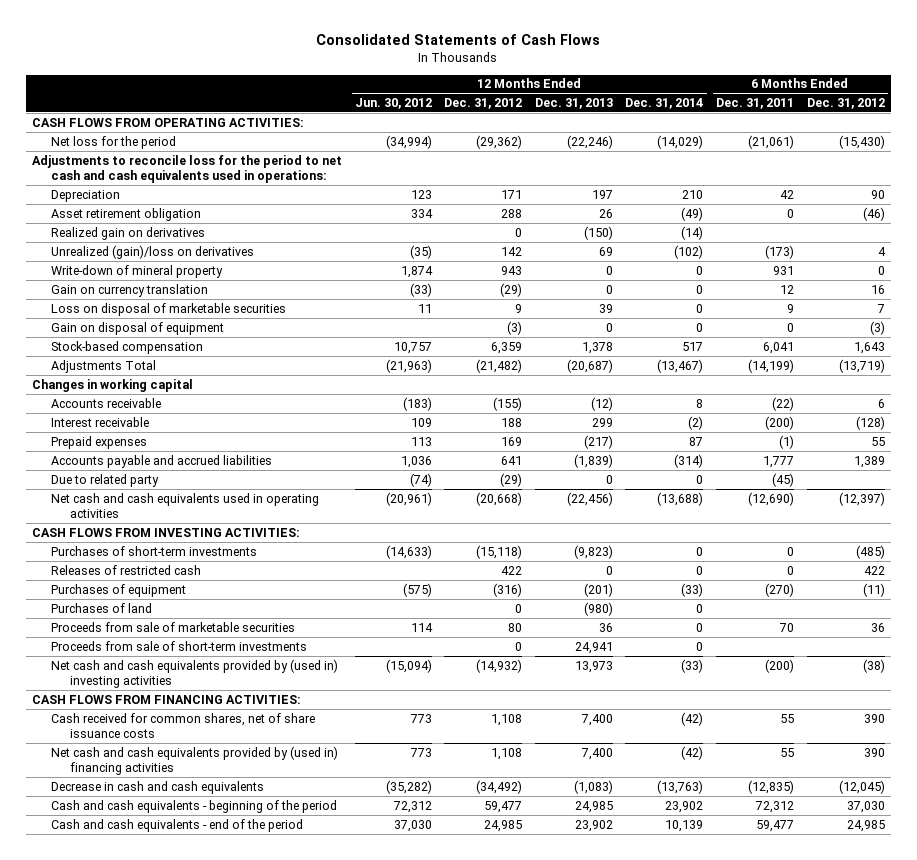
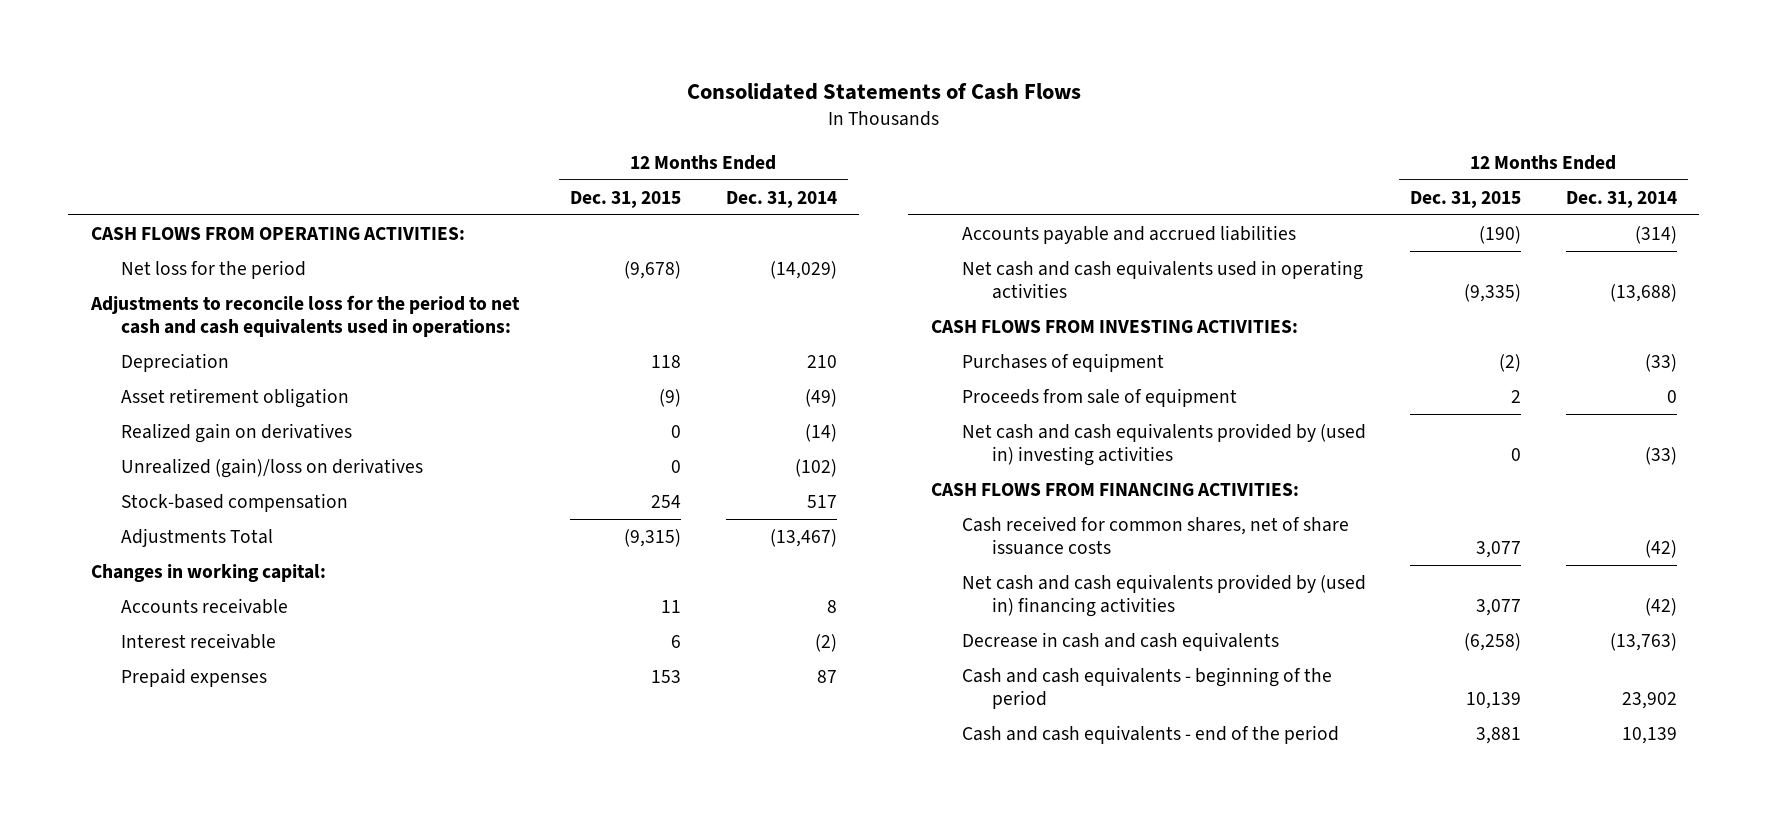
- | 12 Months Ended Jun. 30, 2012 | 12 Months Ended Dec. 31, 2012 | 12 Months Ended Dec. 31, 2013 | 12 Months Ended Dec. 31, 2014 | 6 Months Ended Dec. 31, 2011 | 6 Months Ended Dec. 31, 2012
+ | 12 Months Ended Dec. 31, 2015 | 12 Months Ended Dec. 31, 2014
- Write-down of mineral property | 1,874 | 943 | 0 | 0 | 931 | 0
- Gain on currency translation | (33) | (29) | 0 | 0 | 12 | 16
- Loss on disposal of marketable securities | 11 | 9 | 39 | 0 | 9 | 7
- Gain on disposal of equipment | | (3) | 0 | 0 | 0 | (3)
- Changes in working capital
+ Changes in working capital:
- Due to related party | (74) | (29) | 0 | 0 | (45) |
- Purchases of short-term investments | (14,633) | (15,118) | (9,823) | 0 | 0 | (485)
- Releases of restricted cash | | 422 | 0 | 0 | 0 | 422
- Purchases of land | | 0 | (980) | 0 | |
- Proceeds from sale of marketable securities | 114 | 80 | 36 | 0 | 70 | 36
- Proceeds from sale of short-term investments | | 0 | 24,941 | 0 | |
+ Proceeds from sale of equipment | 2 | 0

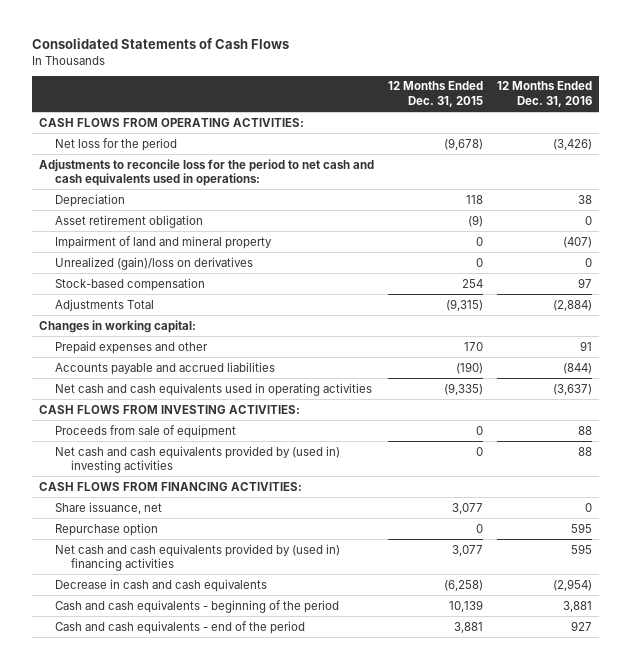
- | 12 Months Ended Dec. 31, 2015 | 12 Months Ended Dec. 31, 2014
+ | 12 Months Ended Dec. 31, 2015 | 12 Months Ended Dec. 31, 2016
- Realized gain on derivatives | 0 | (14)
+ Impairment of land and mineral property | 0 | (407)
- Accounts receivable | 11 | 8
- Interest receivable | 6 | (2)
- Prepaid expenses | 153 | 87
+ Prepaid expenses and other | 170 | 91
- Purchases of equipment | (2) | (33)
- Proceeds from sale of equipment | 2 | 0
+ Proceeds from sale of equipment | 0 | 88
- Cash received for common shares, net of share issuance costs | 3,077 | (42)
+ Share issuance, net | 3,077 | 0
+ Repurchase option | 0 | 595

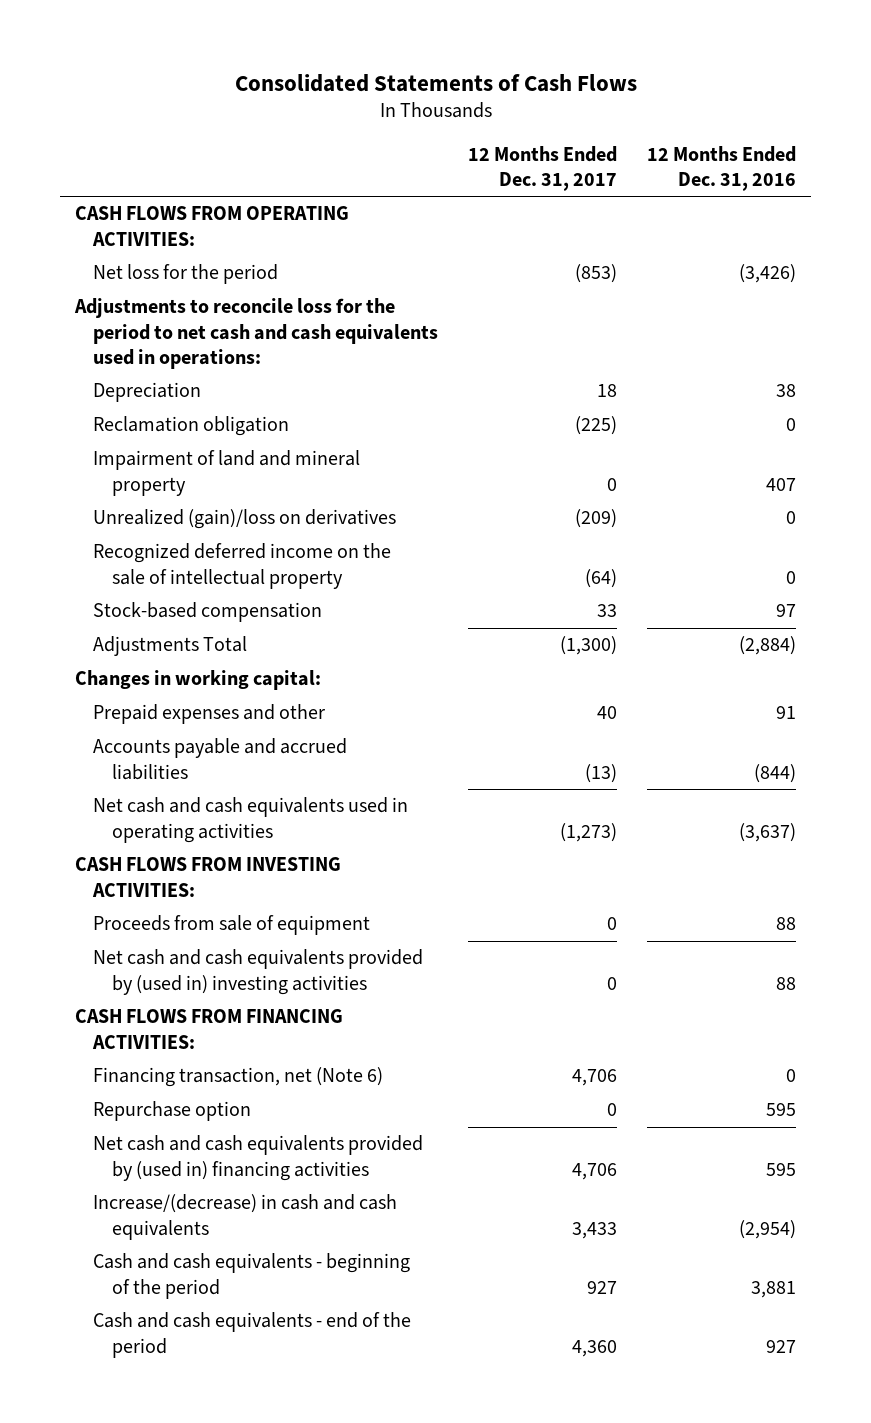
- | 12 Months Ended Dec. 31, 2015 | 12 Months Ended Dec. 31, 2016
+ | 12 Months Ended Dec. 31, 2017 | 12 Months Ended Dec. 31, 2016
- Asset retirement obligation | (9) | 0
- Impairment of land and mineral property | 0 | (407)
+ Reclamation obligation | (225) | 0
+ Impairment of land and mineral property | 0 | 407
+ Recognized deferred income on the sale of intellectual property | (64) | 0
- Share issuance, net | 3,077 | 0
+ Financing transaction, net (Note 6) | 4,706 | 0
- Decrease in cash and cash equivalents | (6,258) | (2,954)
+ Increase/(decrease) in cash and cash equivalents | 3,433 | (2,954)

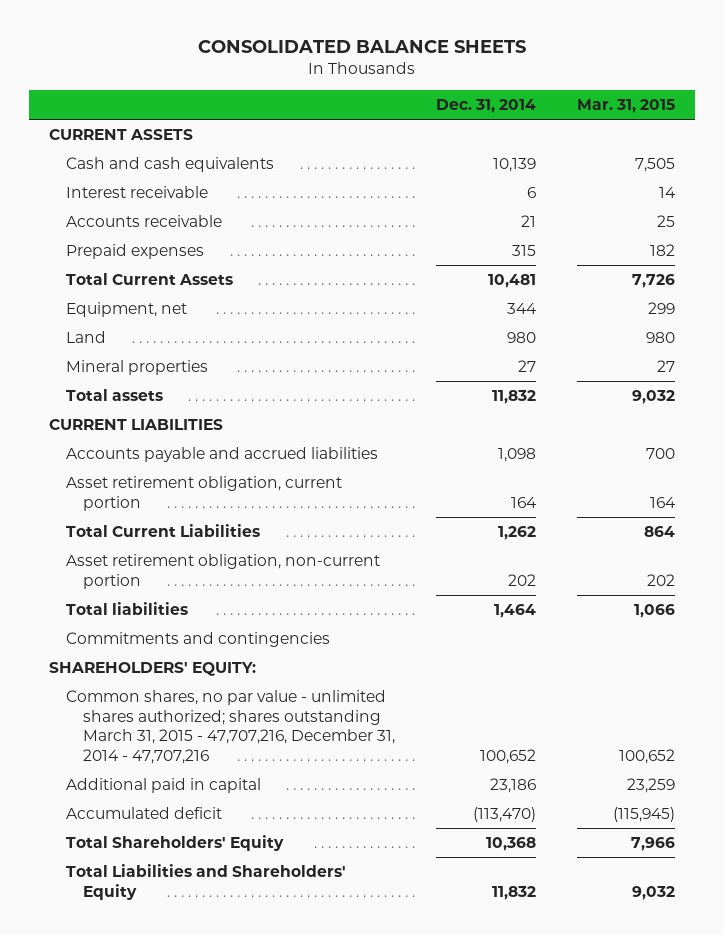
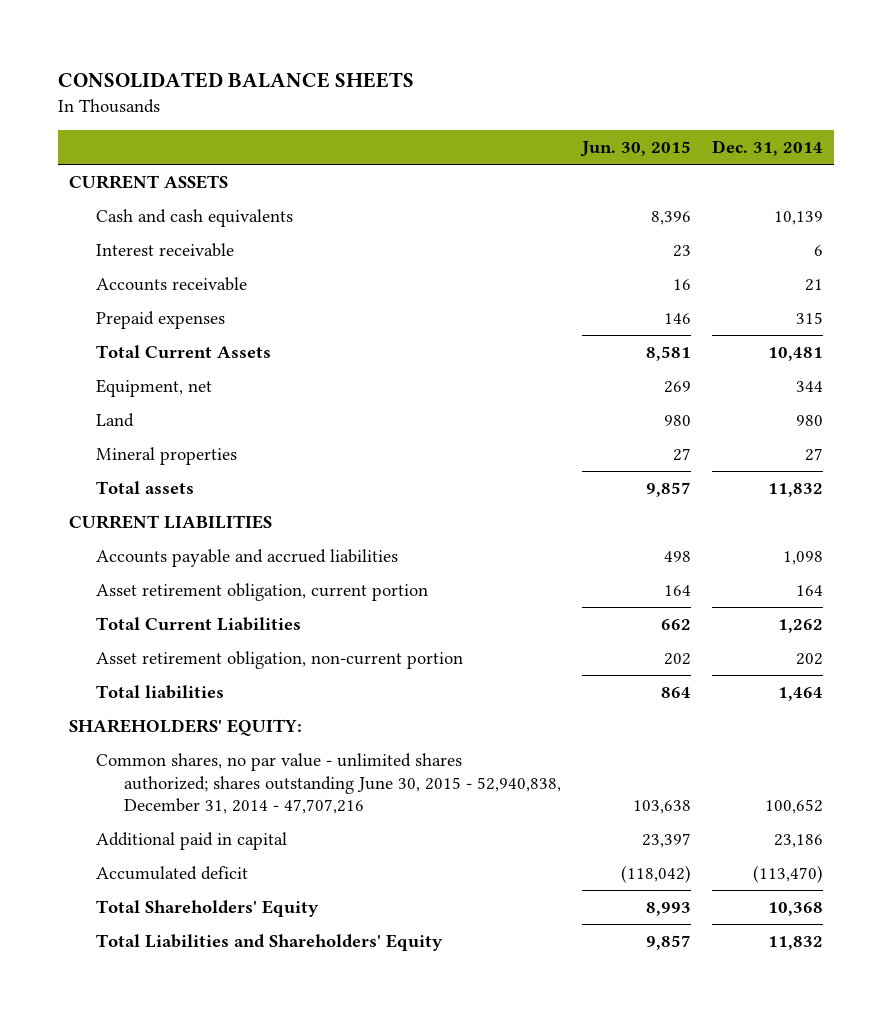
- | Dec. 31, 2014 | Mar. 31, 2015
+ | Jun. 30, 2015 | Dec. 31, 2014
- Commitments and contingencies
- Common shares, no par value - unlimited shares authorized; shares outstanding March 31, 2015 - 47,707,216, December 31, 2014 - 47,707,216 | 100,652 | 100,652
+ Common shares, no par value - unlimited shares authorized; shares outstanding June 30, 2015 - 52,940,838, December 31, 2014 - 47,707,216 | 103,638 | 100,652

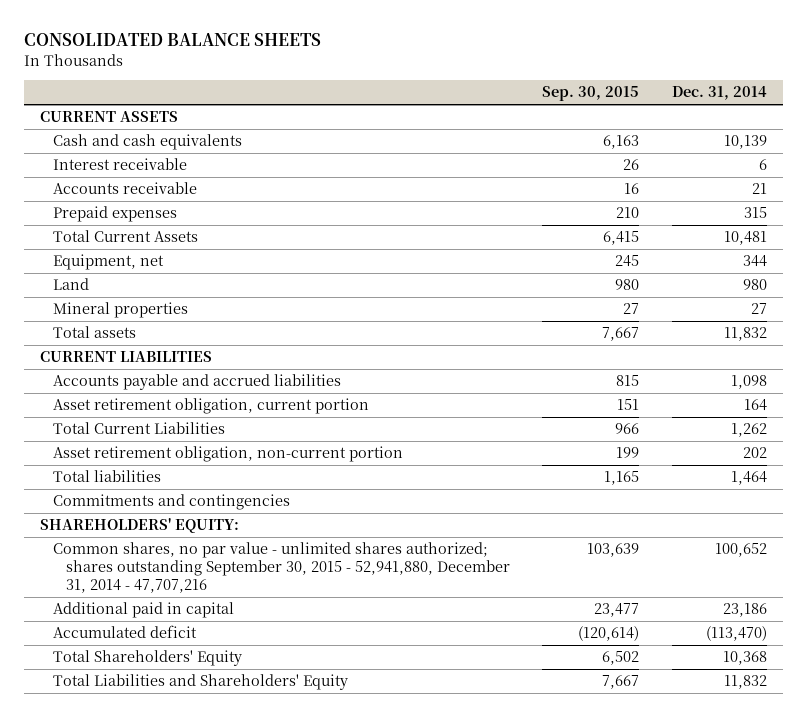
- | Jun. 30, 2015 | Dec. 31, 2014
+ | Sep. 30, 2015 | Dec. 31, 2014
+ Commitments and contingencies
- Common shares, no par value - unlimited shares authorized; shares outstanding June 30, 2015 - 52,940,838, December 31, 2014 - 47,707,216 | 103,638 | 100,652
+ Common shares, no par value - unlimited shares authorized; shares outstanding September 30, 2015 - 52,941,880, December 31, 2014 - 47,707,216 | 103,639 | 100,652

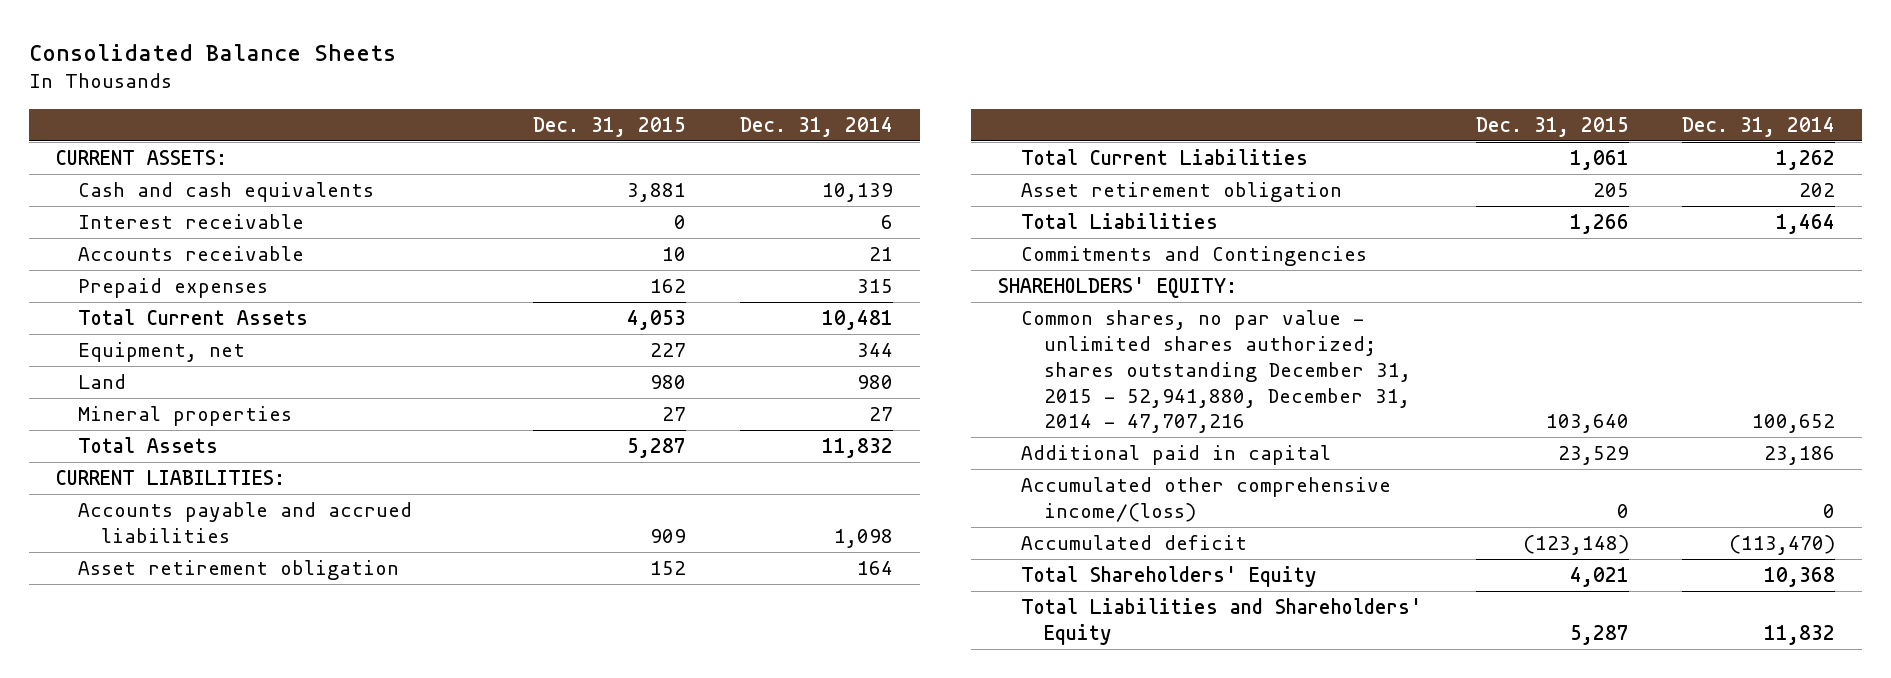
- CONSOLIDATED BALANCE SHEETS
+ Consolidated Balance Sheets
- | Sep. 30, 2015 | Dec. 31, 2014
+ | Dec. 31, 2015 | Dec. 31, 2014
- CURRENT ASSETS
+ CURRENT ASSETS:
- Total assets | 7,667 | 11,832
- CURRENT LIABILITIES
+ Total Assets | 5,287 | 11,832
+ CURRENT LIABILITIES:
- Asset retirement obligation, current portion | 151 | 164
+ Asset retirement obligation | 152 | 164
- Asset retirement obligation, non-current portion | 199 | 202
- Total liabilities | 1,165 | 1,464
- Commitments and contingencies
+ Asset retirement obligation | 205 | 202
+ Total Liabilities | 1,266 | 1,464
+ Commitments and Contingencies
- Common shares, no par value - unlimited shares authorized; shares outstanding September 30, 2015 - 52,941,880, December 31, 2014 - 47,707,216 | 103,639 | 100,652
+ Common shares, no par value - unlimited shares authorized; shares outstanding December 31, 2015 - 52,941,880, December 31, 2014 - 47,707,216 | 103,640 | 100,652
+ Accumulated other comprehensive income/(loss) | 0 | 0

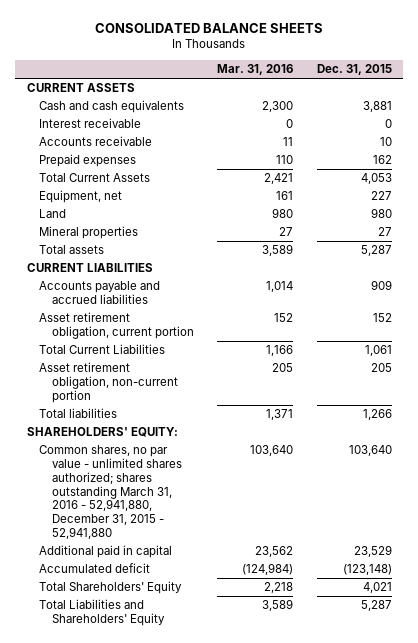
- Consolidated Balance Sheets
+ CONSOLIDATED BALANCE SHEETS
- | Dec. 31, 2015 | Dec. 31, 2014
+ | Mar. 31, 2016 | Dec. 31, 2015
- CURRENT ASSETS:
+ CURRENT ASSETS
- Total Assets | 5,287 | 11,832
- CURRENT LIABILITIES:
+ Total assets | 3,589 | 5,287
+ CURRENT LIABILITIES
- Asset retirement obligation | 152 | 164
+ Asset retirement obligation, current portion | 152 | 152
- Asset retirement obligation | 205 | 202
- Total Liabilities | 1,266 | 1,464
- Commitments and Contingencies
+ Asset retirement obligation, non-current portion | 205 | 205
+ Total liabilities | 1,371 | 1,266
- Common shares, no par value - unlimited shares authorized; shares outstanding December 31, 2015 - 52,941,880, December 31, 2014 - 47,707,216 | 103,640 | 100,652
+ Common shares, no par value - unlimited shares authorized; shares outstanding March 31, 2016 - 52,941,880, December 31, 2015 - 52,941,880 | 103,640 | 103,640
- Accumulated other comprehensive income/(loss) | 0 | 0

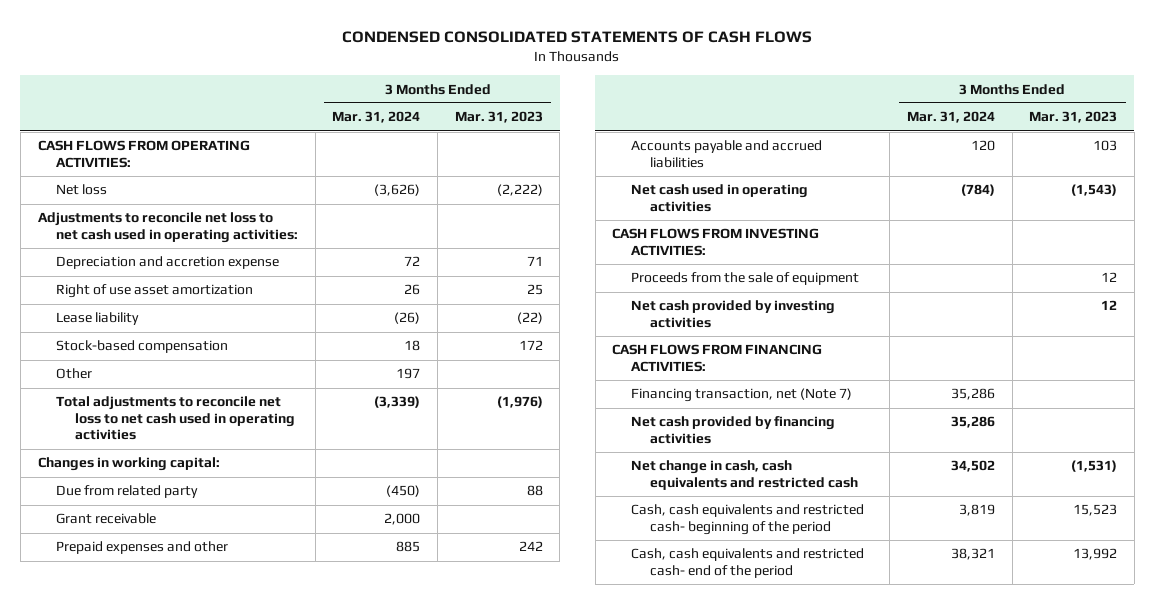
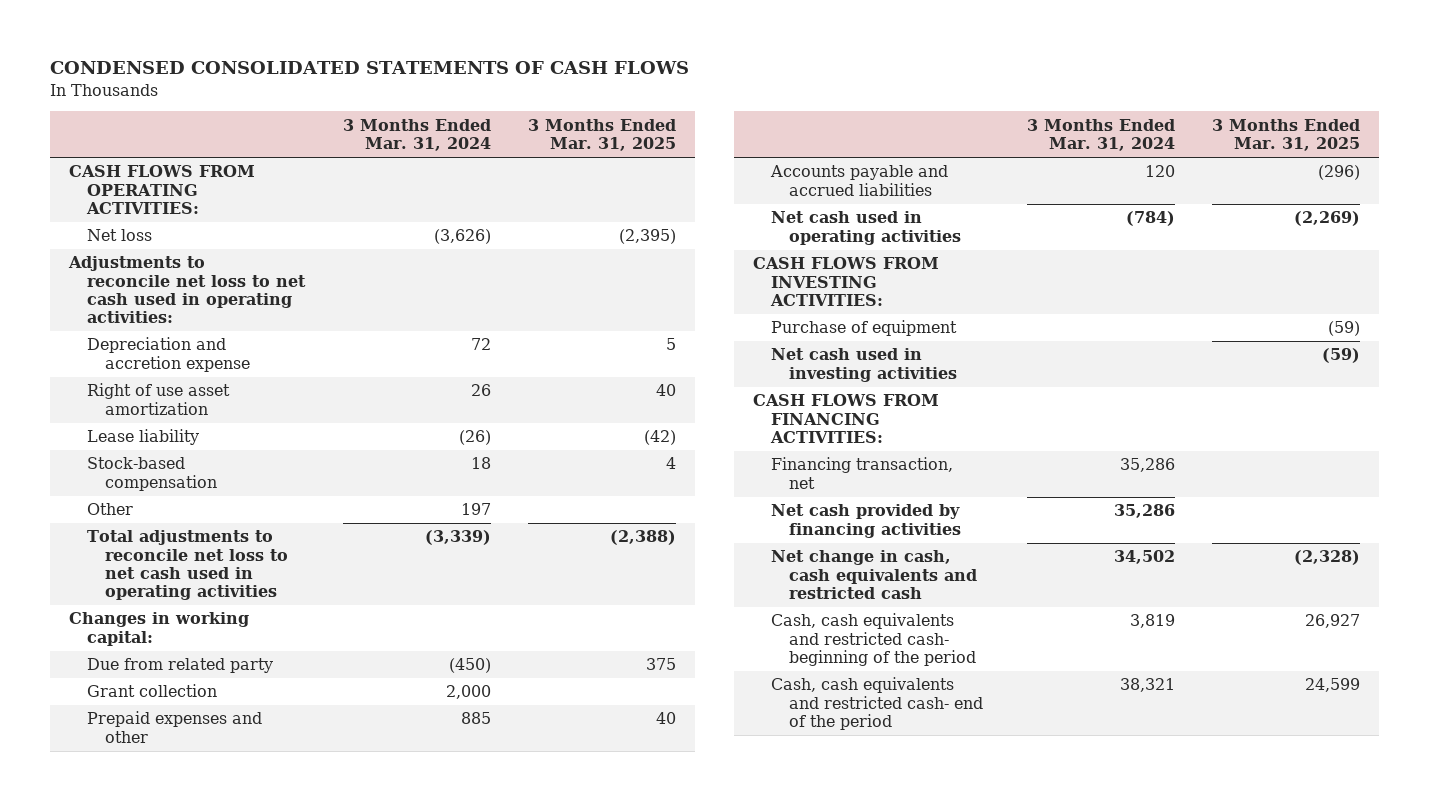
- | 3 Months Ended Mar. 31, 2024 | 3 Months Ended Mar. 31, 2023
+ | 3 Months Ended Mar. 31, 2024 | 3 Months Ended Mar. 31, 2025
- Grant receivable | 2,000 |
+ Grant collection | 2,000 |
- Proceeds from the sale of equipment | | 12
- Net cash provided by investing activities | | 12
+ Purchase of equipment | | (59)
+ Net cash used in investing activities | | (59)
- Financing transaction, net (Note 7) | 35,286 |
+ Financing transaction, net | 35,286 |

